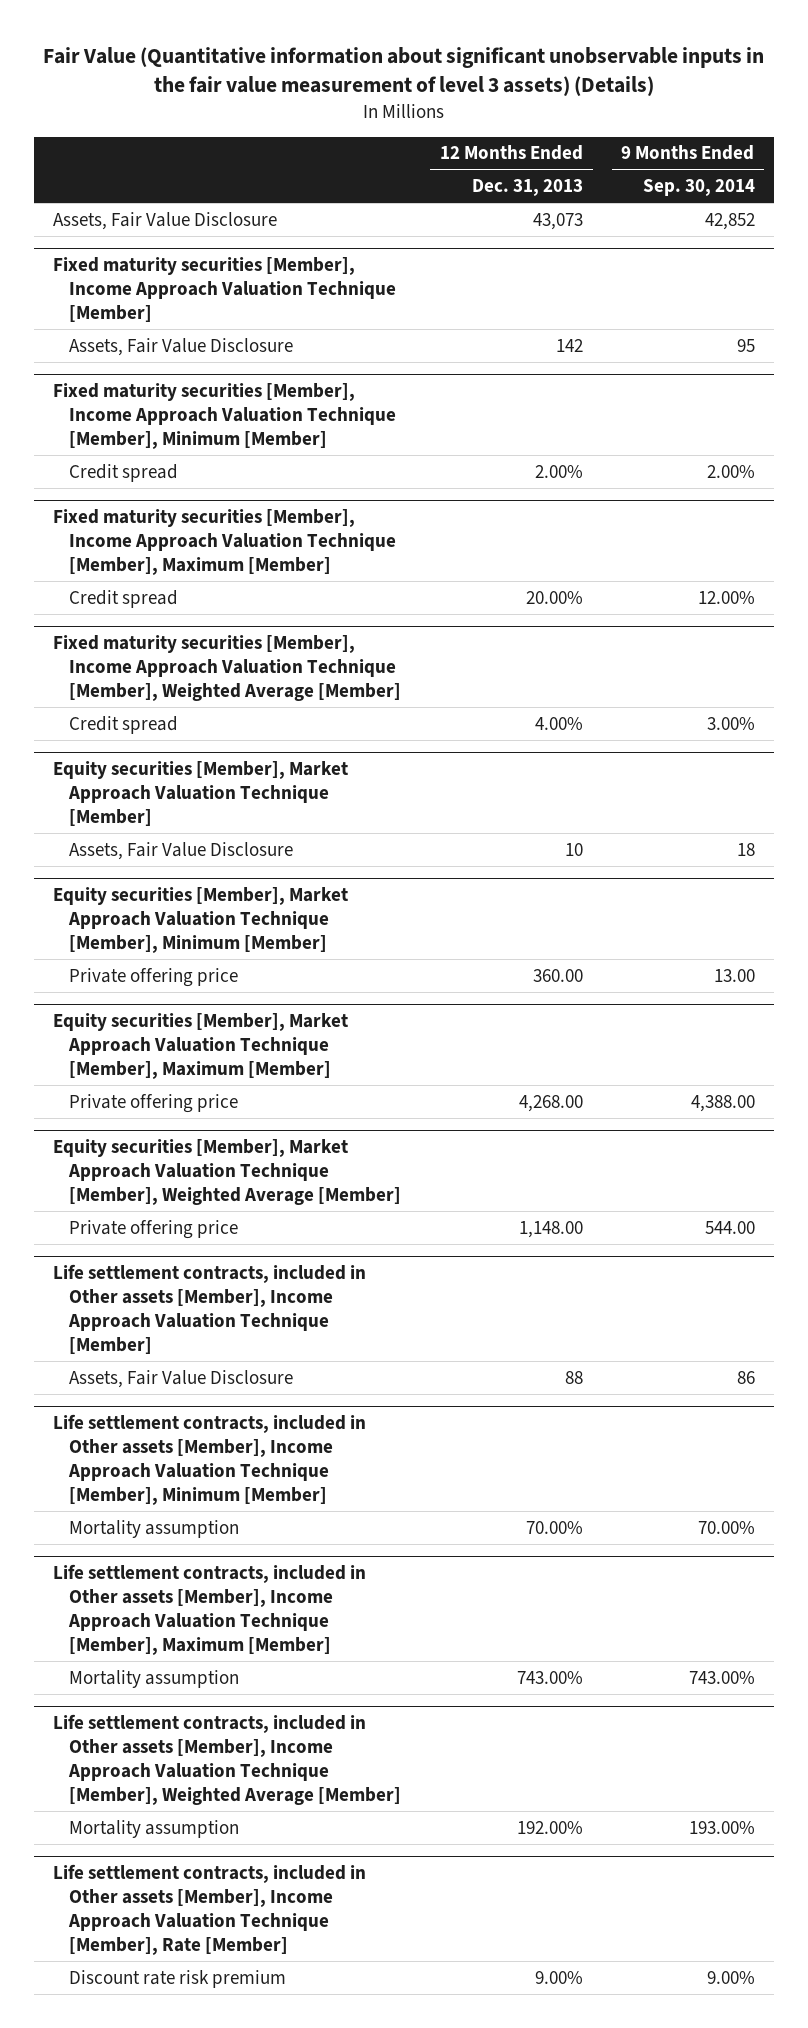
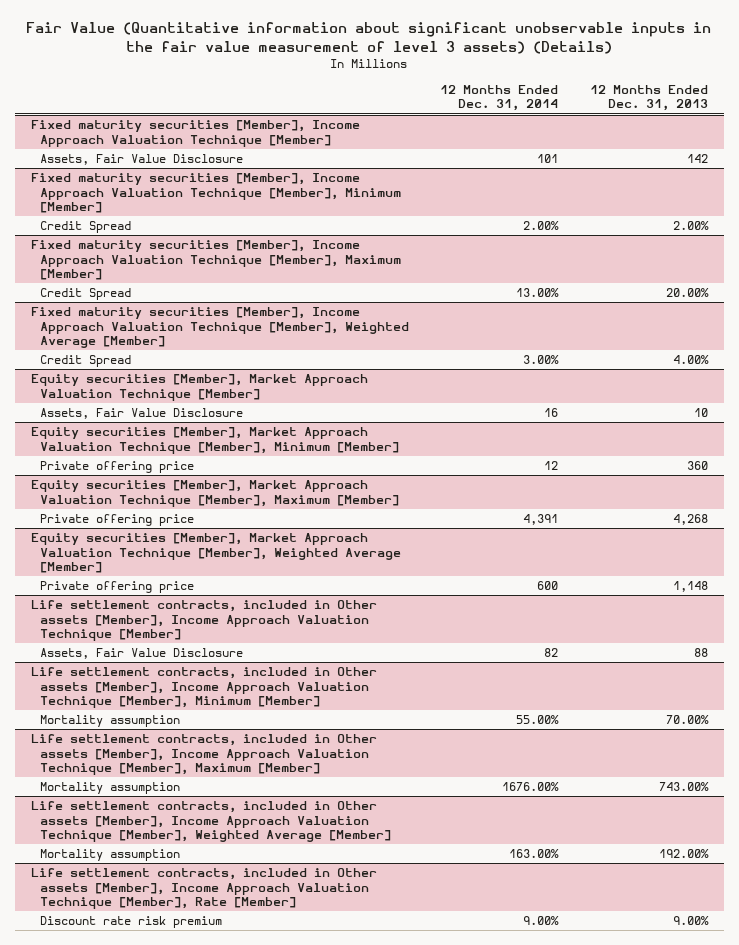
- | 12 Months Ended Dec. 31, 2013 | 9 Months Ended Sep. 30, 2014
+ | 12 Months Ended Dec. 31, 2014 | 12 Months Ended Dec. 31, 2013
- Assets, Fair Value Disclosure | 43,073 | 42,852
@ Fixed maturity securities [Member], Income Approach Valuation Technique [Member], Minimum [Member]
- Credit spread | 2.00% | 2.00%
+ Credit Spread | 2.00% | 2.00%
@ Fixed maturity securities [Member], Income Approach Valuation Technique [Member], Maximum [Member]
- Credit spread | 20.00% | 12.00%
+ Credit Spread | 13.00% | 20.00%
@ Fixed maturity securities [Member], Income Approach Valuation Technique [Member], Weighted Average [Member]
- Credit spread | 4.00% | 3.00%
+ Credit Spread | 3.00% | 4.00%
@ Equity securities [Member], Market Approach Valuation Technique [Member], Minimum [Member]
- Private offering price | 360.00 | 13.00
+ Private offering price | 12 | 360
@ Equity securities [Member], Market Approach Valuation Technique [Member], Maximum [Member]
- Private offering price | 4,268.00 | 4,388.00
+ Private offering price | 4,391 | 4,268
@ Equity securities [Member], Market Approach Valuation Technique [Member], Weighted Average [Member]
- Private offering price | 1,148.00 | 544.00
+ Private offering price | 600 | 1,148

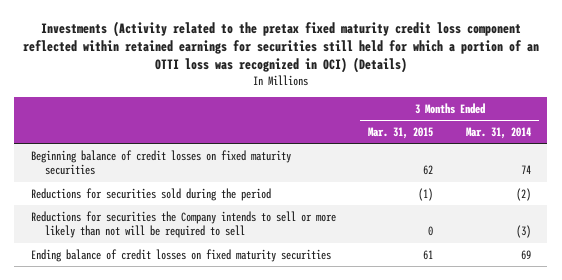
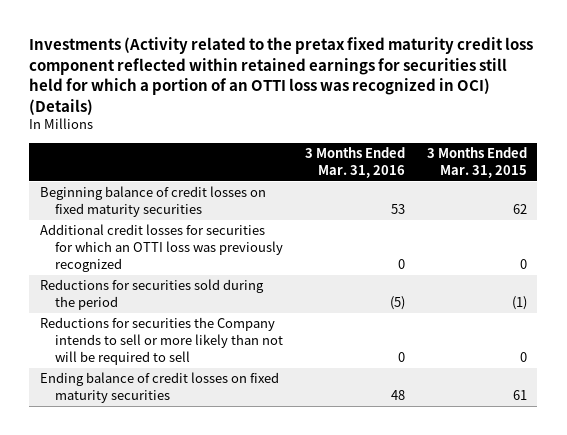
- | 3 Months Ended Mar. 31, 2015 | 3 Months Ended Mar. 31, 2014
+ | 3 Months Ended Mar. 31, 2016 | 3 Months Ended Mar. 31, 2015
+ Additional credit losses for securities for which an OTTI loss was previously recognized | 0 | 0

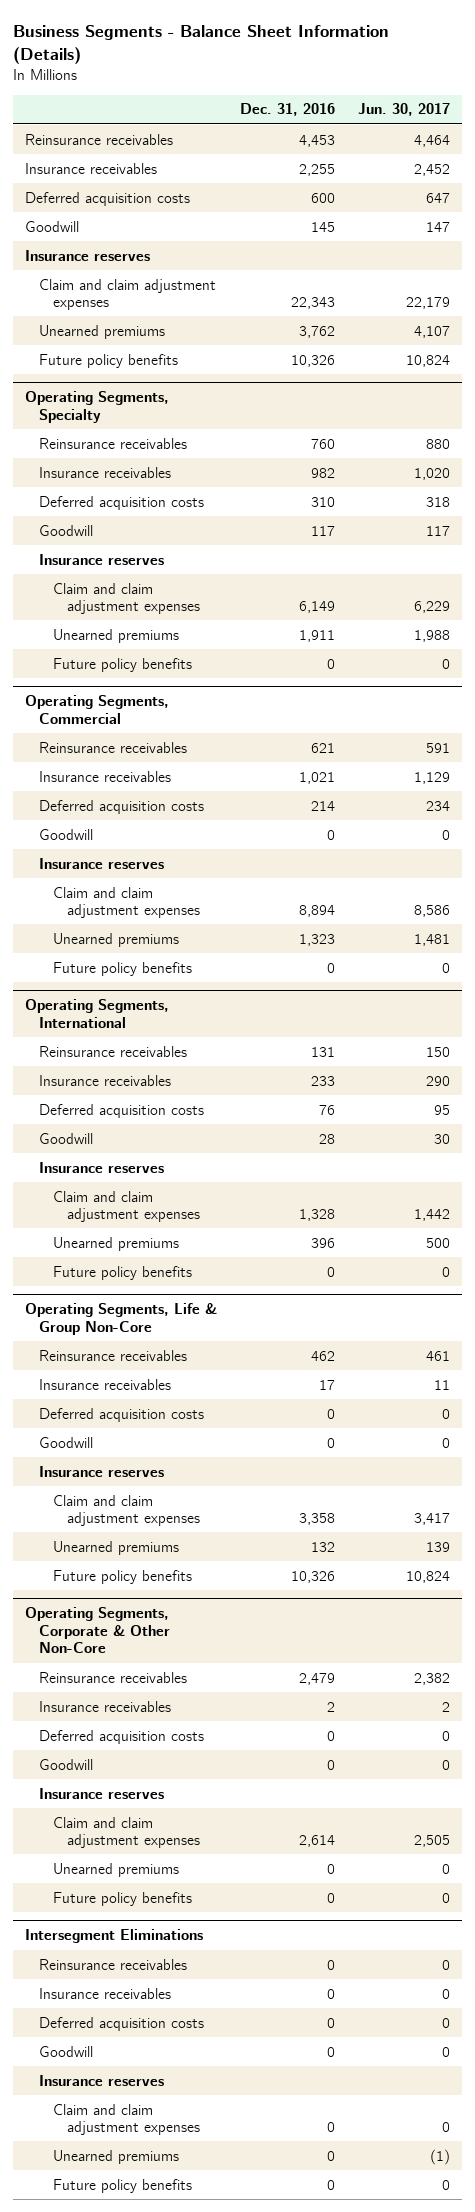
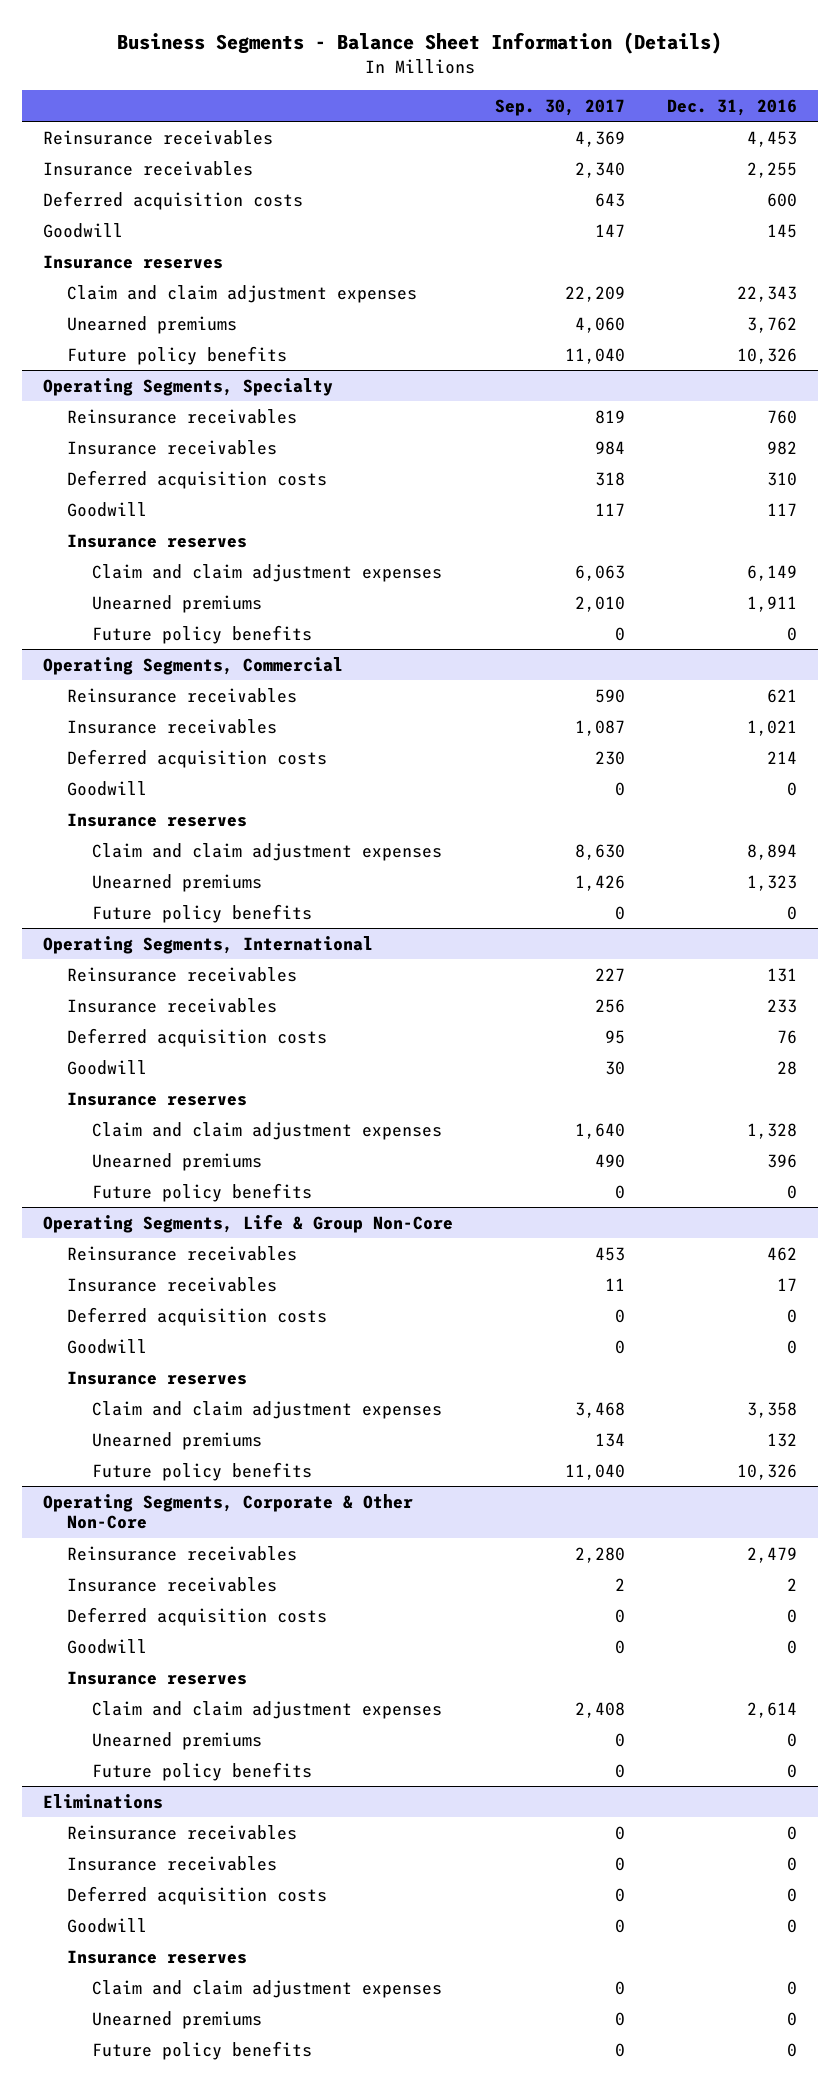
- | Dec. 31, 2016 | Jun. 30, 2017
+ | Sep. 30, 2017 | Dec. 31, 2016
- Intersegment Eliminations
+ Eliminations

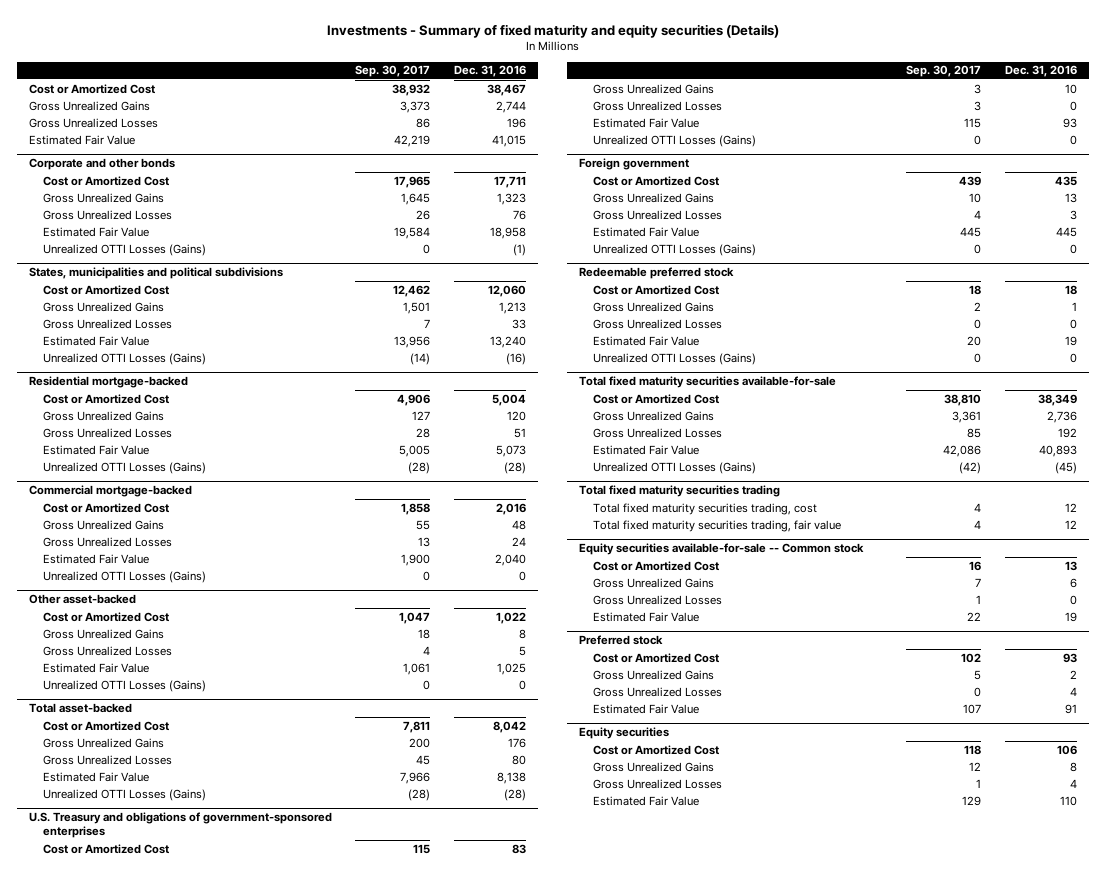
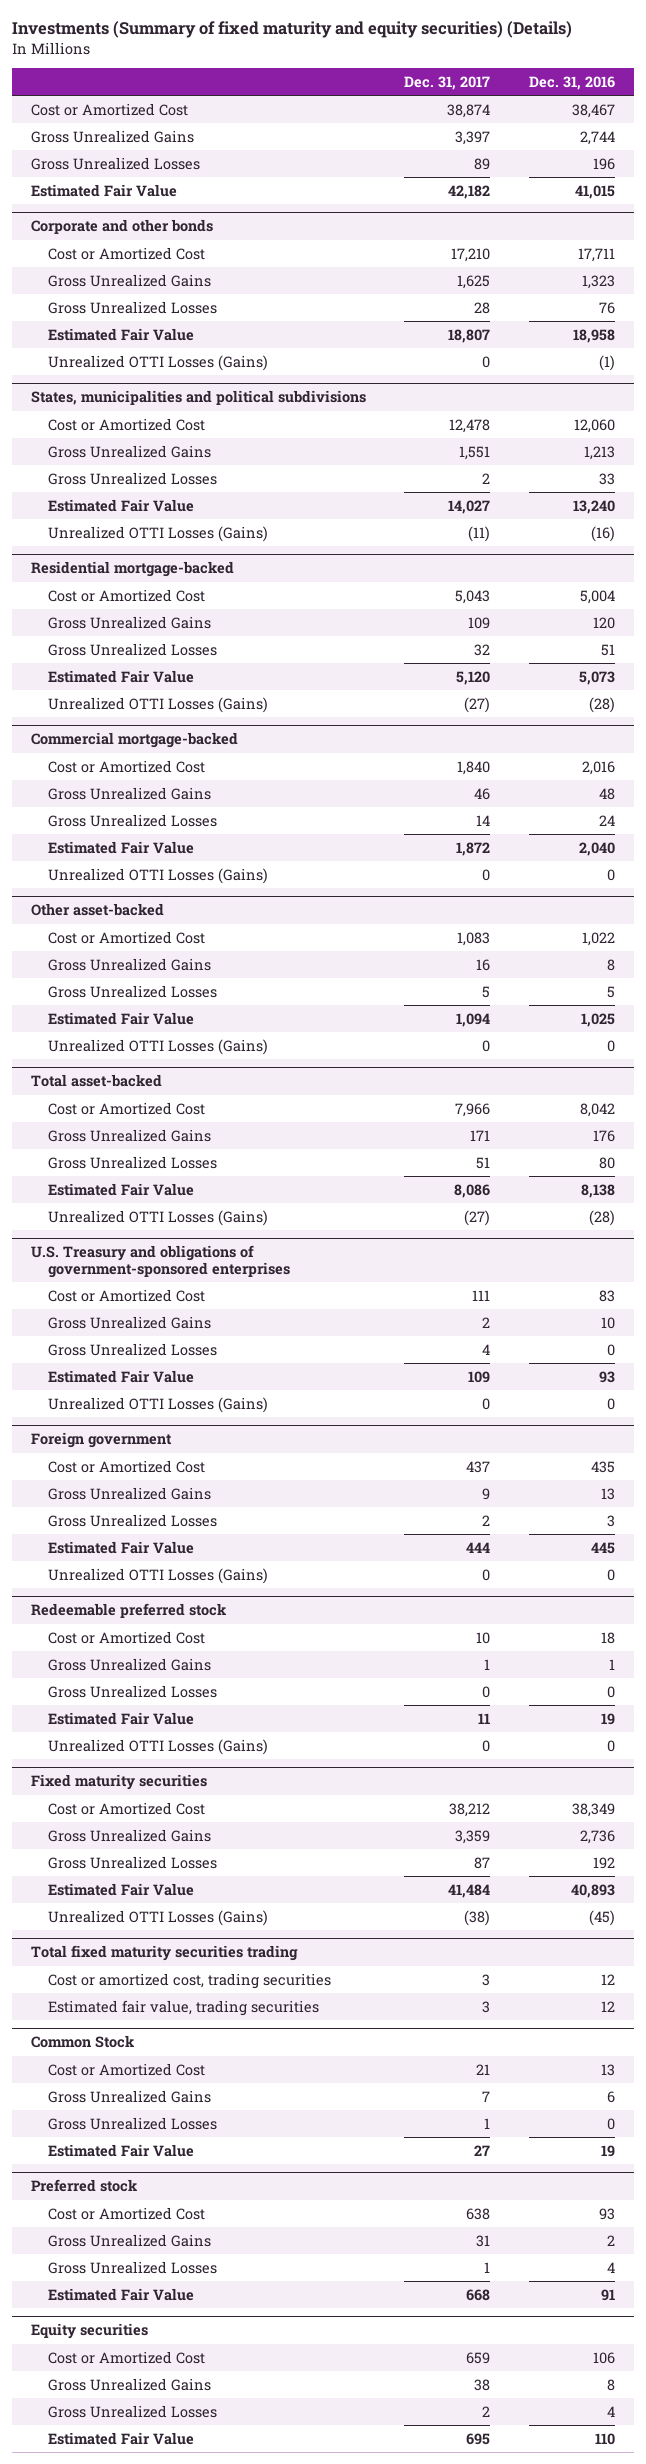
- Investments - Summary of fixed maturity and equity securities (Details)
+ Investments (Summary of fixed maturity and equity securities) (Details)
- | Sep. 30, 2017 | Dec. 31, 2016
+ | Dec. 31, 2017 | Dec. 31, 2016
- Total fixed maturity securities available-for-sale
+ Fixed maturity securities
@ Total fixed maturity securities trading
- Total fixed maturity securities trading, cost | 4 | 12
- Total fixed maturity securities trading, fair value | 4 | 12
- Equity securities available-for-sale -- Common stock
@ Total fixed maturity securities trading
+ Cost or amortized cost, trading securities | 3 | 12
+ Estimated fair value, trading securities | 3 | 12
+ Common Stock

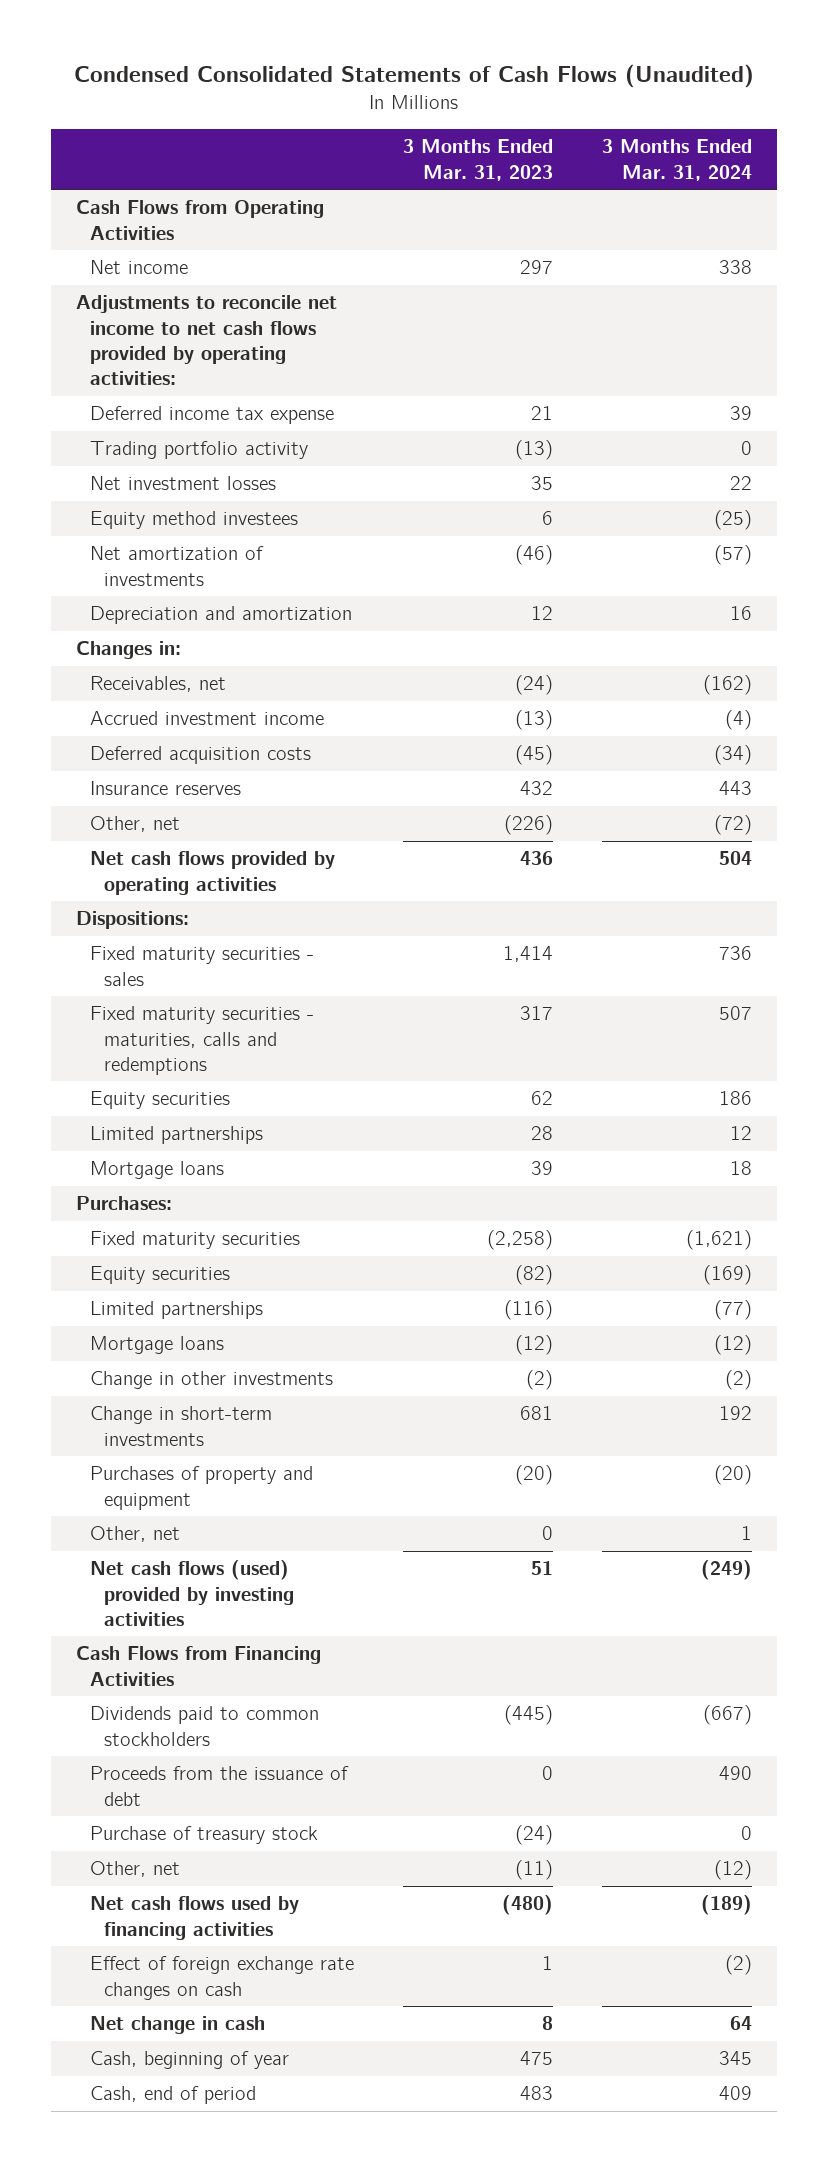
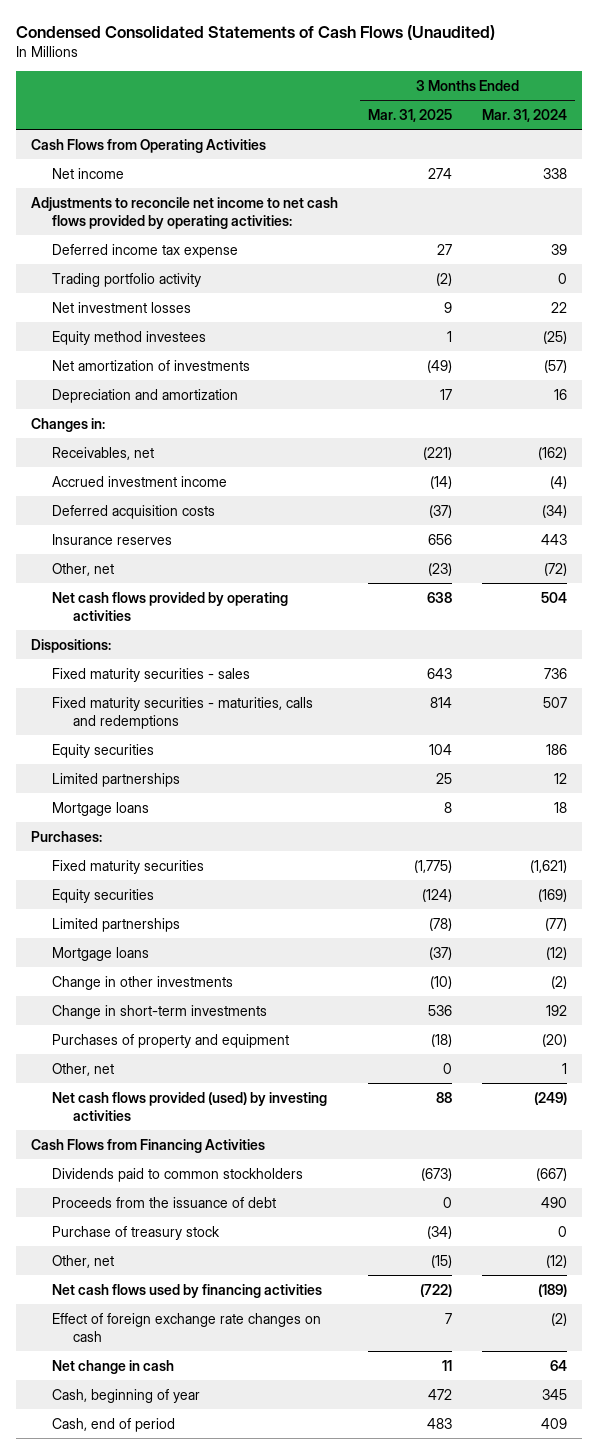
- | 3 Months Ended Mar. 31, 2023 | 3 Months Ended Mar. 31, 2024
+ | 3 Months Ended Mar. 31, 2025 | 3 Months Ended Mar. 31, 2024
- Net cash flows (used) provided by investing activities | 51 | (249)
+ Net cash flows provided (used) by investing activities | 88 | (249)

